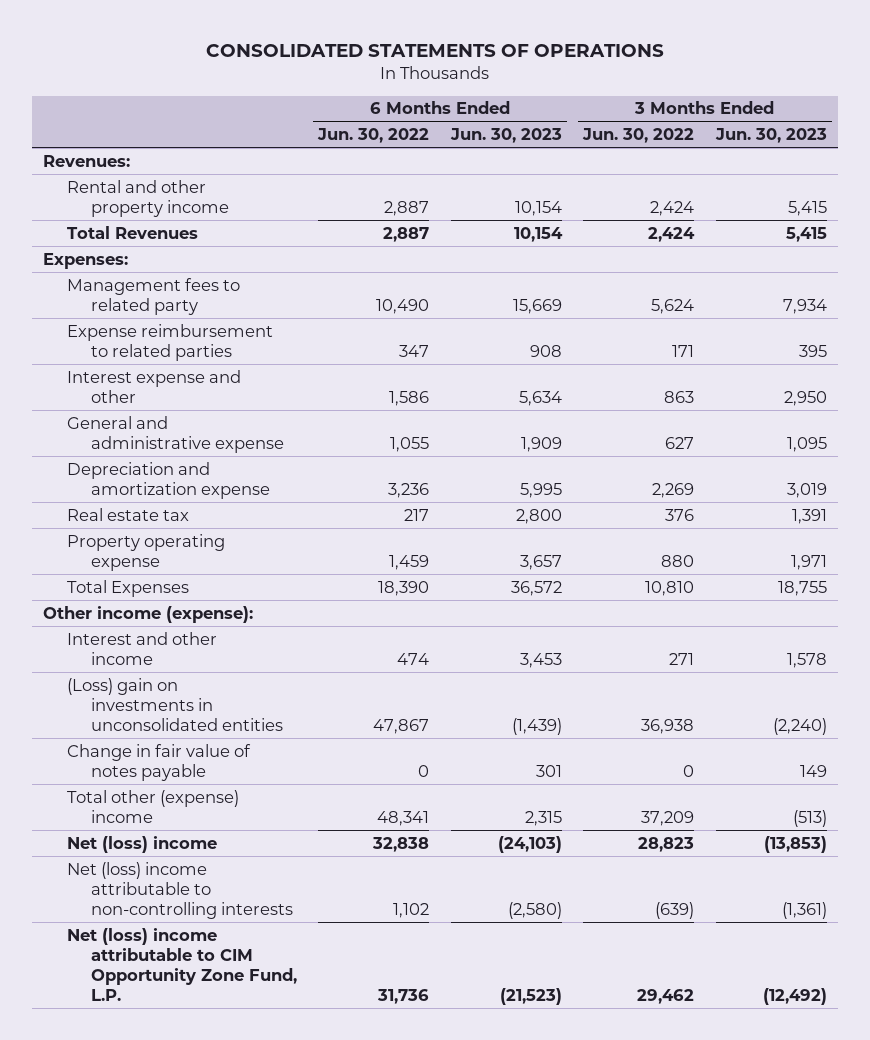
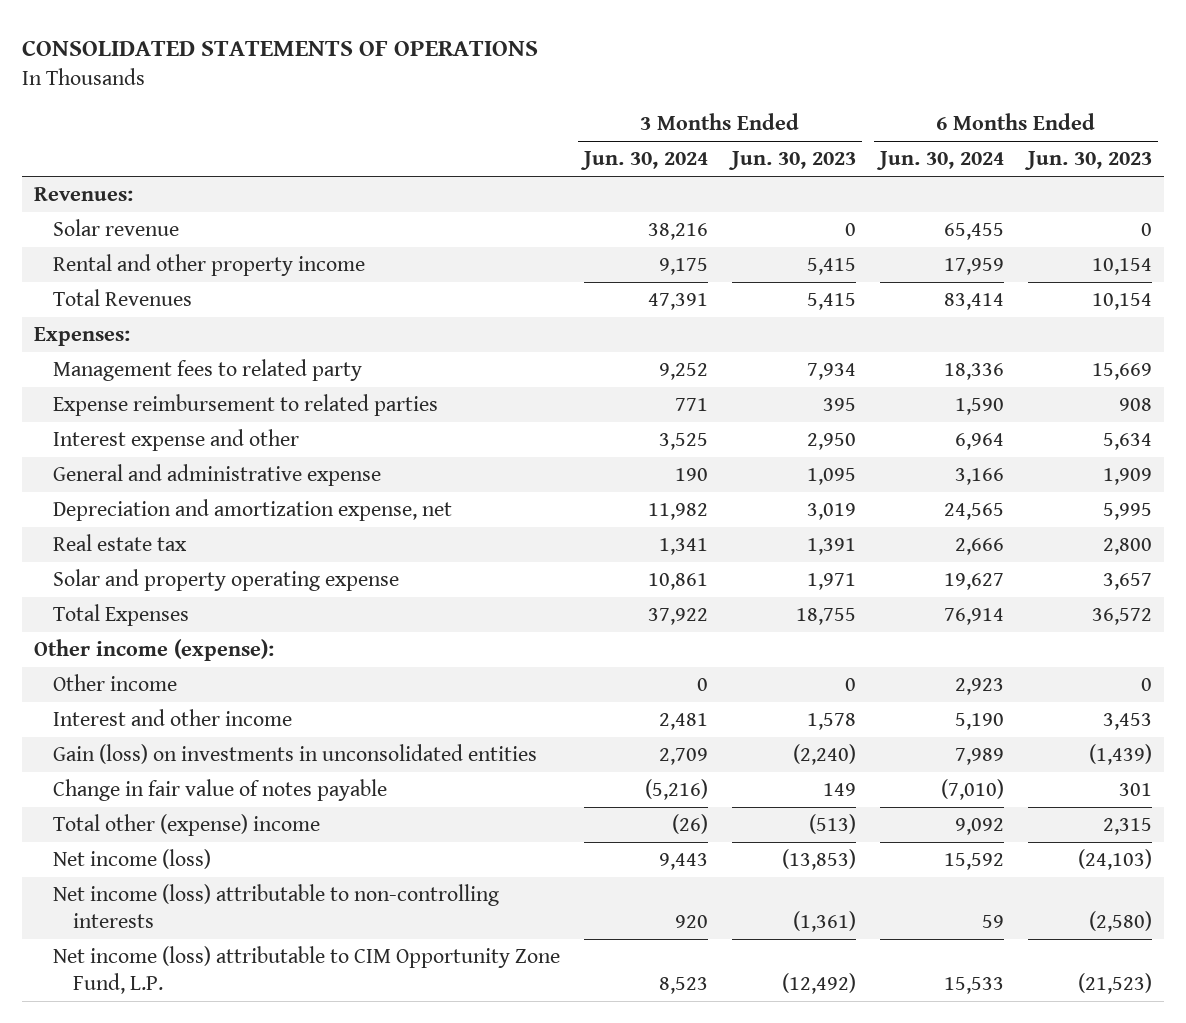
- | 6 Months Ended Jun. 30, 2022 | 6 Months Ended Jun. 30, 2023 | 3 Months Ended Jun. 30, 2022 | 3 Months Ended Jun. 30, 2023
+ | 3 Months Ended Jun. 30, 2024 | 3 Months Ended Jun. 30, 2023 | 6 Months Ended Jun. 30, 2024 | 6 Months Ended Jun. 30, 2023
+ Solar revenue | 38,216 | 0 | 65,455 | 0
- Depreciation and amortization expense | 3,236 | 5,995 | 2,269 | 3,019
+ Depreciation and amortization expense, net | 11,982 | 3,019 | 24,565 | 5,995
- Property operating expense | 1,459 | 3,657 | 880 | 1,971
+ Solar and property operating expense | 10,861 | 1,971 | 19,627 | 3,657
+ Other income | 0 | 0 | 2,923 | 0
- (Loss) gain on investments in unconsolidated entities | 47,867 | (1,439) | 36,938 | (2,240)
+ Gain (loss) on investments in unconsolidated entities | 2,709 | (2,240) | 7,989 | (1,439)
- Net (loss) income | 32,838 | (24,103) | 28,823 | (13,853)
- Net (loss) income attributable to non-controlling interests | 1,102 | (2,580) | (639) | (1,361)
- Net (loss) income attributable to CIM Opportunity Zone Fund, L.P. | 31,736 | (21,523) | 29,462 | (12,492)
+ Net income (loss) | 9,443 | (13,853) | 15,592 | (24,103)
+ Net income (loss) attributable to non-controlling interests | 920 | (1,361) | 59 | (2,580)
+ Net income (loss) attributable to CIM Opportunity Zone Fund, L.P. | 8,523 | (12,492) | 15,533 | (21,523)

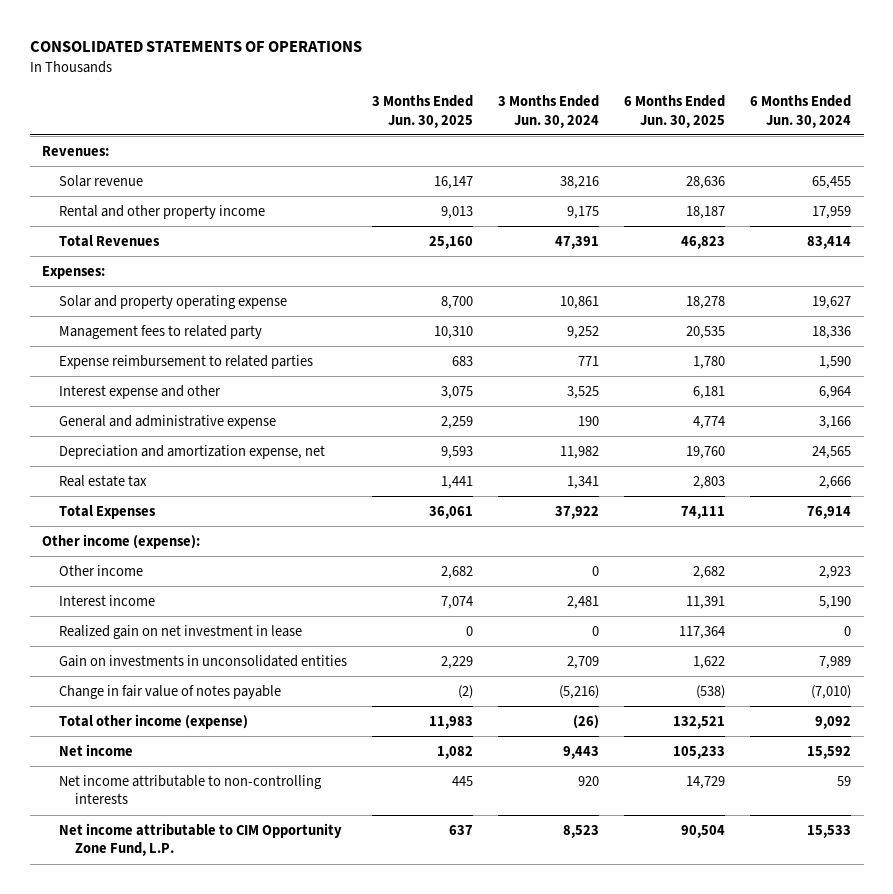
- | 3 Months Ended Jun. 30, 2024 | 3 Months Ended Jun. 30, 2023 | 6 Months Ended Jun. 30, 2024 | 6 Months Ended Jun. 30, 2023
+ | 3 Months Ended Jun. 30, 2025 | 3 Months Ended Jun. 30, 2024 | 6 Months Ended Jun. 30, 2025 | 6 Months Ended Jun. 30, 2024
moved up: Solar and property operating expense | 8,700 | 10,861 | 18,278 | 19,627
- Interest and other income | 2,481 | 1,578 | 5,190 | 3,453
- Gain (loss) on investments in unconsolidated entities | 2,709 | (2,240) | 7,989 | (1,439)
+ Interest income | 7,074 | 2,481 | 11,391 | 5,190
+ Realized gain on net investment in lease | 0 | 0 | 117,364 | 0
+ Gain on investments in unconsolidated entities | 2,229 | 2,709 | 1,622 | 7,989
- Total other (expense) income | (26) | (513) | 9,092 | 2,315
- Net income (loss) | 9,443 | (13,853) | 15,592 | (24,103)
- Net income (loss) attributable to non-controlling interests | 920 | (1,361) | 59 | (2,580)
- Net income (loss) attributable to CIM Opportunity Zone Fund, L.P. | 8,523 | (12,492) | 15,533 | (21,523)
+ Total other income (expense) | 11,983 | (26) | 132,521 | 9,092
+ Net income | 1,082 | 9,443 | 105,233 | 15,592
+ Net income attributable to non-controlling interests | 445 | 920 | 14,729 | 59
+ Net income attributable to CIM Opportunity Zone Fund, L.P. | 637 | 8,523 | 90,504 | 15,533

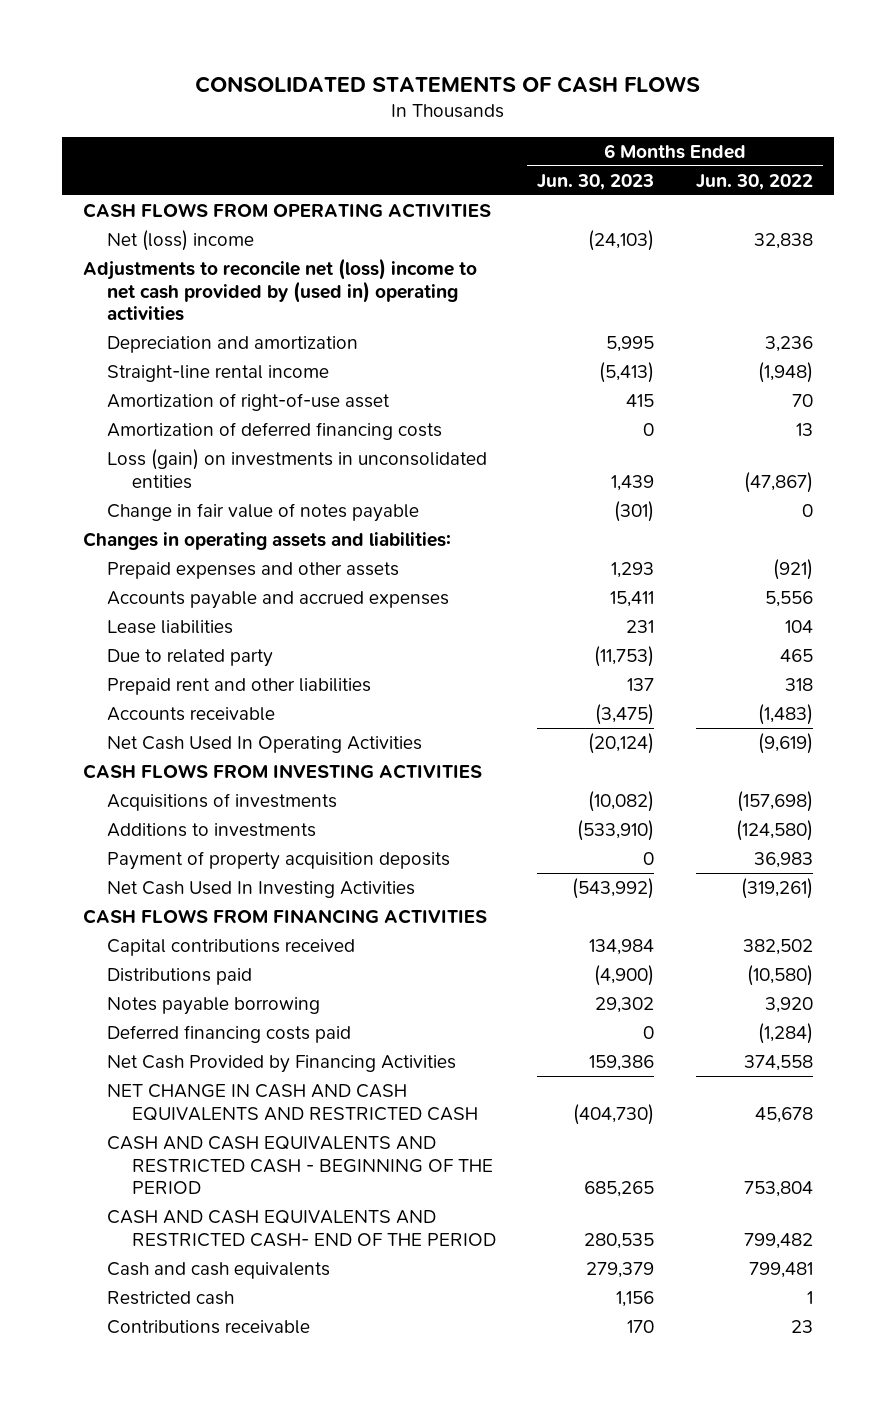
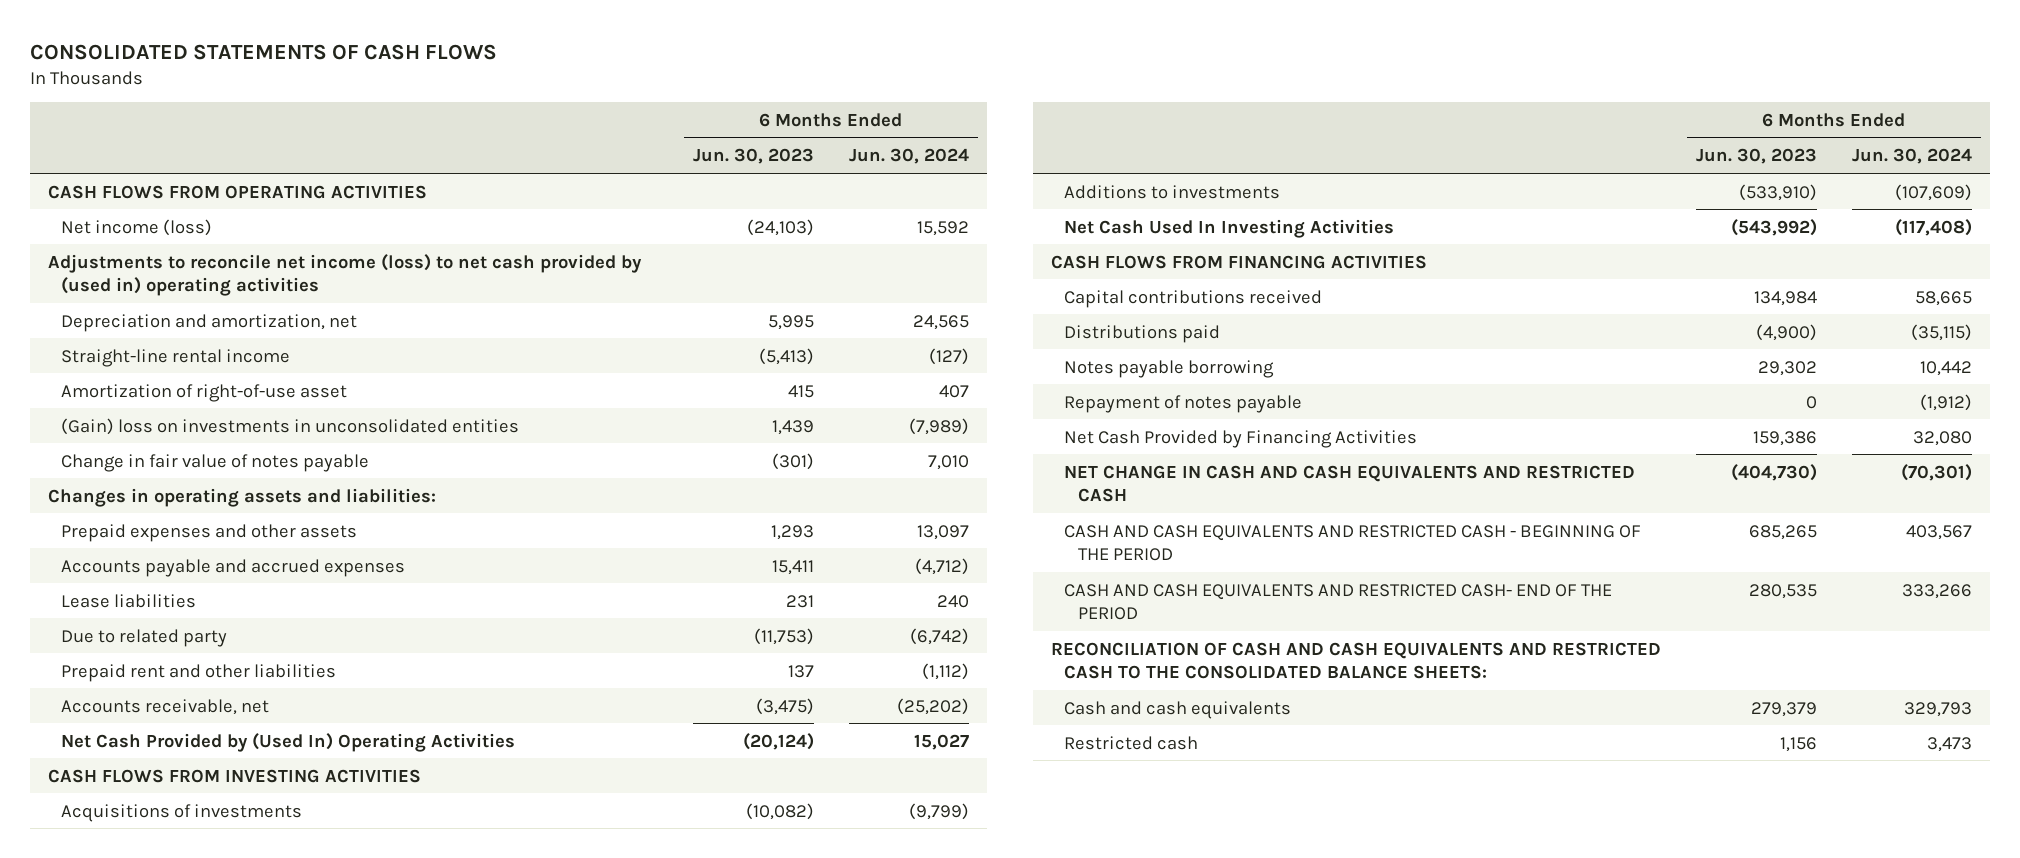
- | 6 Months Ended Jun. 30, 2023 | 6 Months Ended Jun. 30, 2022
+ | 6 Months Ended Jun. 30, 2023 | 6 Months Ended Jun. 30, 2024
- Net (loss) income | (24,103) | 32,838
- Adjustments to reconcile net (loss) income to net cash provided by (used in) operating activities
- Depreciation and amortization | 5,995 | 3,236
+ Net income (loss) | (24,103) | 15,592
+ Adjustments to reconcile net income (loss) to net cash provided by (used in) operating activities
+ Depreciation and amortization, net | 5,995 | 24,565
- Amortization of deferred financing costs | 0 | 13
- Loss (gain) on investments in unconsolidated entities | 1,439 | (47,867)
+ (Gain) loss on investments in unconsolidated entities | 1,439 | (7,989)
- Accounts receivable | (3,475) | (1,483)
- Net Cash Used In Operating Activities | (20,124) | (9,619)
+ Accounts receivable, net | (3,475) | (25,202)
+ Net Cash Provided by (Used In) Operating Activities | (20,124) | 15,027
- Payment of property acquisition deposits | 0 | 36,983
- Deferred financing costs paid | 0 | (1,284)
+ Repayment of notes payable | 0 | (1,912)
+ RECONCILIATION OF CASH AND CASH EQUIVALENTS AND RESTRICTED CASH TO THE CONSOLIDATED BALANCE SHEETS:
- Contributions receivable | 170 | 23

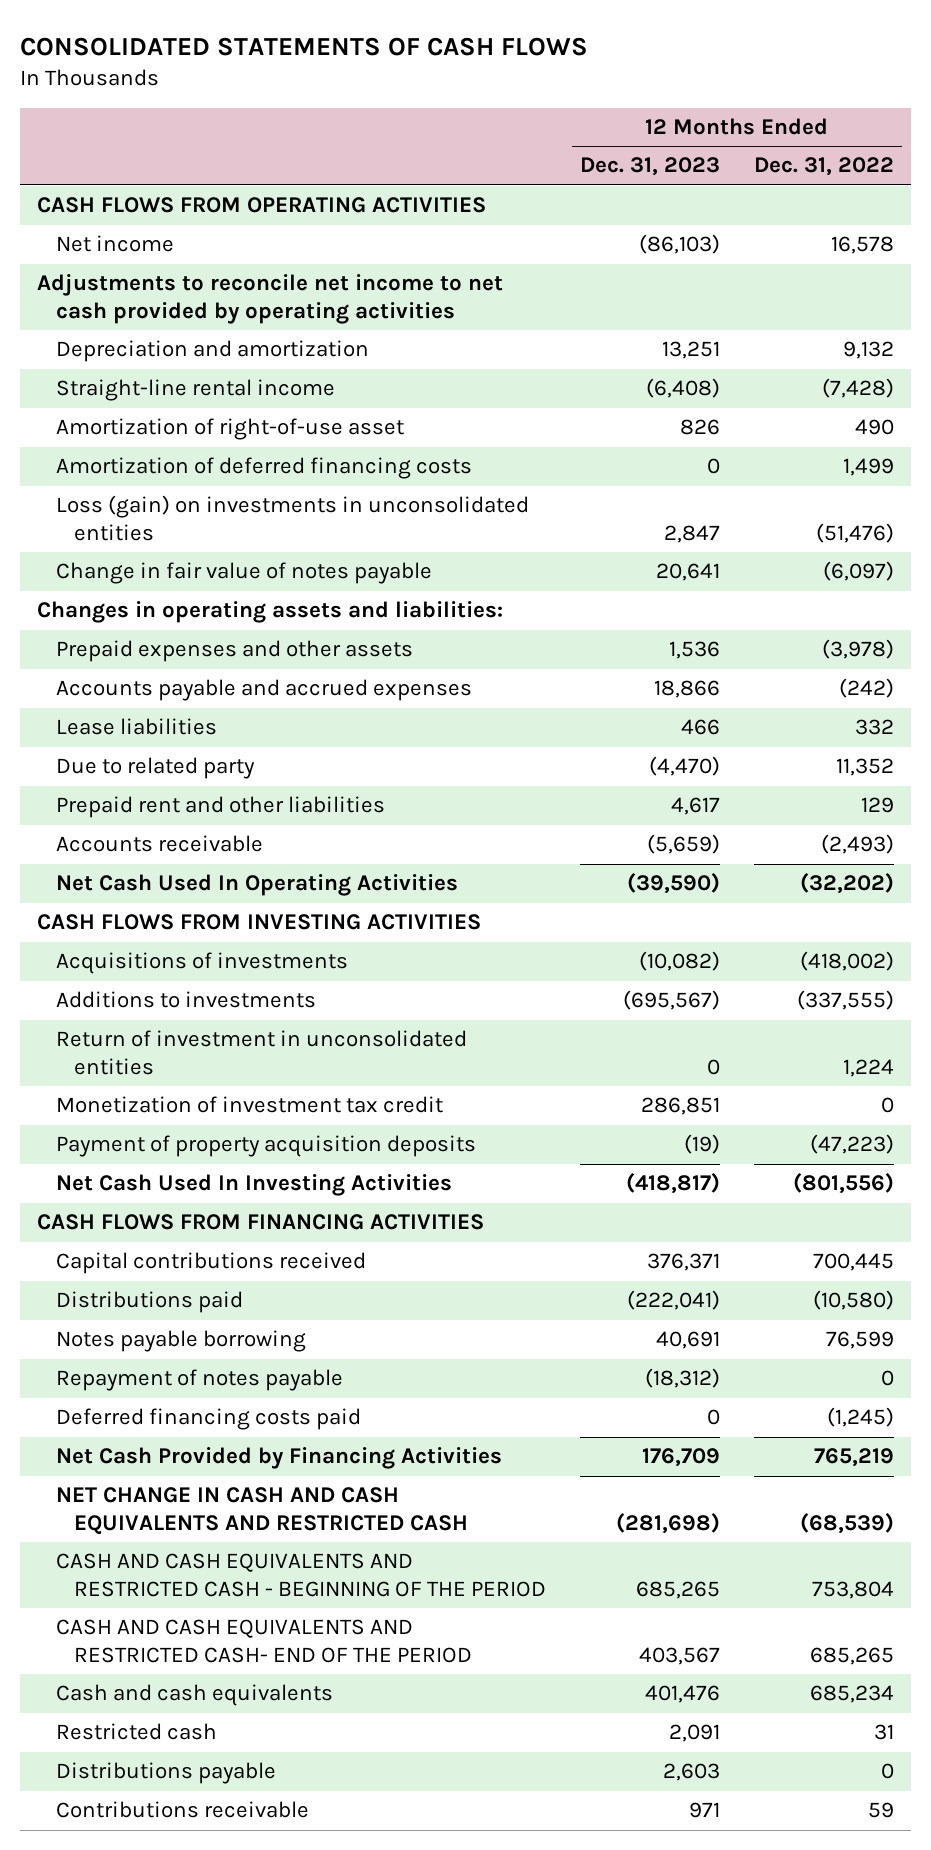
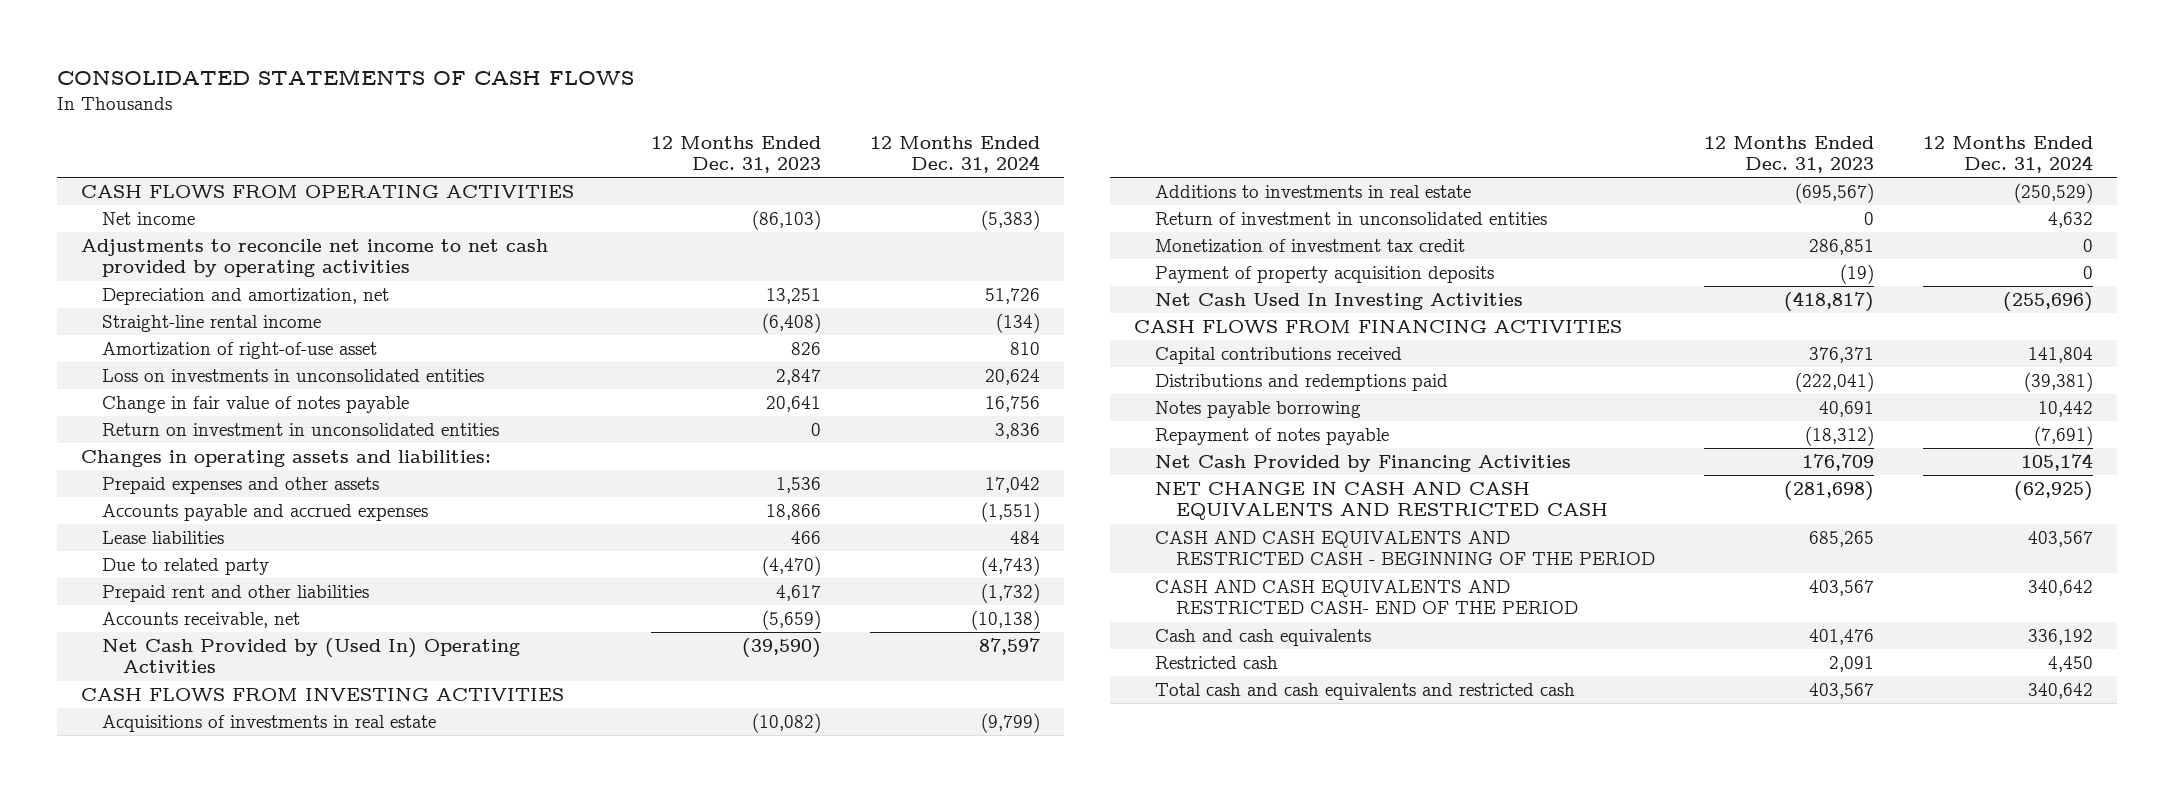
- | 12 Months Ended Dec. 31, 2023 | 12 Months Ended Dec. 31, 2022
+ | 12 Months Ended Dec. 31, 2023 | 12 Months Ended Dec. 31, 2024
- Depreciation and amortization | 13,251 | 9,132
+ Depreciation and amortization, net | 13,251 | 51,726
- Amortization of deferred financing costs | 0 | 1,499
- Loss (gain) on investments in unconsolidated entities | 2,847 | (51,476)
+ Loss on investments in unconsolidated entities | 2,847 | 20,624
+ Return on investment in unconsolidated entities | 0 | 3,836
- Accounts receivable | (5,659) | (2,493)
- Net Cash Used In Operating Activities | (39,590) | (32,202)
+ Accounts receivable, net | (5,659) | (10,138)
+ Net Cash Provided by (Used In) Operating Activities | (39,590) | 87,597
- Acquisitions of investments | (10,082) | (418,002)
- Additions to investments | (695,567) | (337,555)
+ Acquisitions of investments in real estate | (10,082) | (9,799)
+ Additions to investments in real estate | (695,567) | (250,529)
- Distributions paid | (222,041) | (10,580)
+ Distributions and redemptions paid | (222,041) | (39,381)
- Deferred financing costs paid | 0 | (1,245)
- Distributions payable | 2,603 | 0
- Contributions receivable | 971 | 59
+ Total cash and cash equivalents and restricted cash | 403,567 | 340,642

